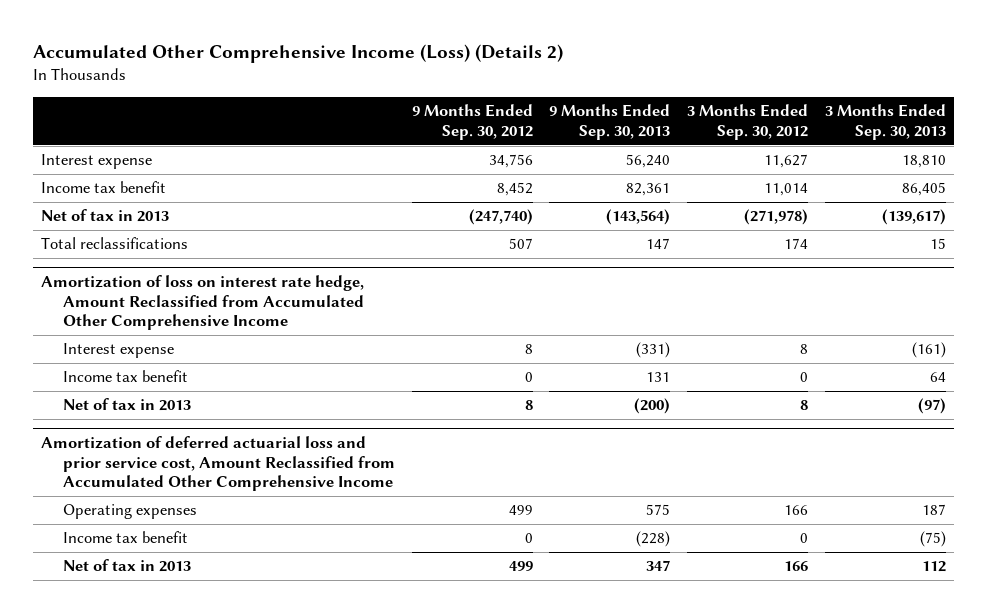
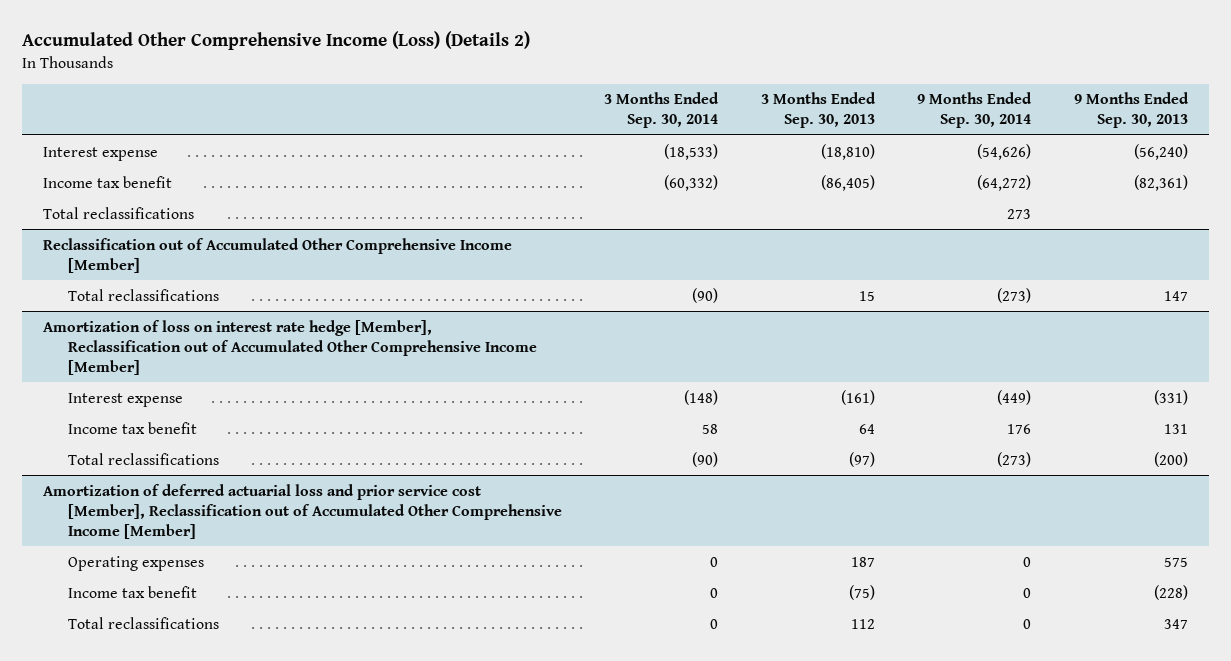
- | 9 Months Ended Sep. 30, 2012 | 9 Months Ended Sep. 30, 2013 | 3 Months Ended Sep. 30, 2012 | 3 Months Ended Sep. 30, 2013
+ | 3 Months Ended Sep. 30, 2014 | 3 Months Ended Sep. 30, 2013 | 9 Months Ended Sep. 30, 2014 | 9 Months Ended Sep. 30, 2013
- Interest expense | 34,756 | 56,240 | 11,627 | 18,810
- Income tax benefit | 8,452 | 82,361 | 11,014 | 86,405
- Net of tax in 2013 | (247,740) | (143,564) | (271,978) | (139,617)
+ Interest expense | (18,533) | (18,810) | (54,626) | (56,240)
+ Income tax benefit | (60,332) | (86,405) | (64,272) | (82,361)
+ Total reclassifications | | | 273 |
+ Reclassification out of Accumulated Other Comprehensive Income [Member]
- Amortization of loss on interest rate hedge, Amount Reclassified from Accumulated Other Comprehensive Income
+ Amortization of loss on interest rate hedge [Member], Reclassification out of Accumulated Other Comprehensive Income [Member]
- Net of tax in 2013 | 8 | (200) | 8 | (97)
- Amortization of deferred actuarial loss and prior service cost, Amount Reclassified from Accumulated Other Comprehensive Income
+ Total reclassifications | (90) | (97) | (273) | (200)
+ Amortization of deferred actuarial loss and prior service cost [Member], Reclassification out of Accumulated Other Comprehensive Income [Member]
- Net of tax in 2013 | 499 | 347 | 166 | 112
+ Total reclassifications | 0 | 112 | 0 | 347

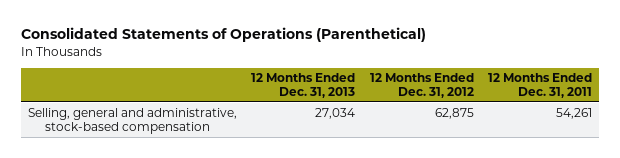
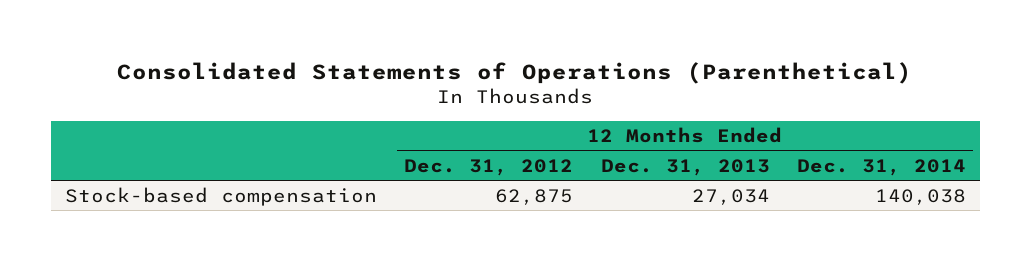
- | 12 Months Ended Dec. 31, 2013 | 12 Months Ended Dec. 31, 2012 | 12 Months Ended Dec. 31, 2011
+ | 12 Months Ended Dec. 31, 2012 | 12 Months Ended Dec. 31, 2013 | 12 Months Ended Dec. 31, 2014
- Selling, general and administrative, stock-based compensation | 27,034 | 62,875 | 54,261
+ Stock-based compensation | 62,875 | 27,034 | 140,038

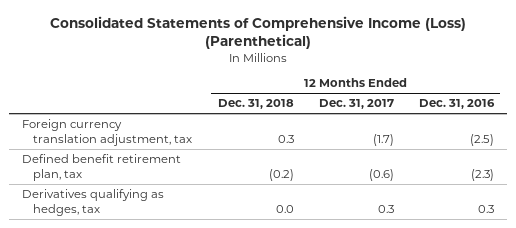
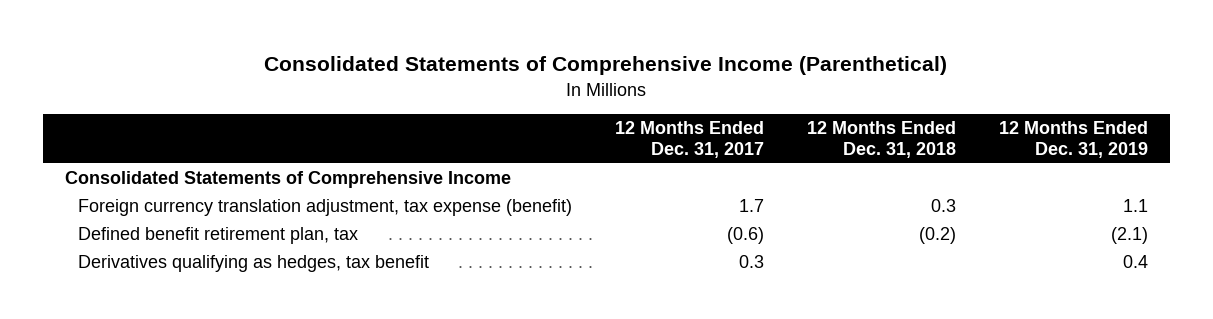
- Consolidated Statements of Comprehensive Income (Loss) (Parenthetical)
+ Consolidated Statements of Comprehensive Income (Parenthetical)
- | 12 Months Ended Dec. 31, 2018 | 12 Months Ended Dec. 31, 2017 | 12 Months Ended Dec. 31, 2016
+ | 12 Months Ended Dec. 31, 2017 | 12 Months Ended Dec. 31, 2018 | 12 Months Ended Dec. 31, 2019
- Foreign currency translation adjustment, tax | 0.3 | (1.7) | (2.5)
+ Consolidated Statements of Comprehensive Income
+ Foreign currency translation adjustment, tax expense (benefit) | 1.7 | 0.3 | 1.1
- Derivatives qualifying as hedges, tax | 0.0 | 0.3 | 0.3
+ Derivatives qualifying as hedges, tax benefit | 0.3 | | 0.4

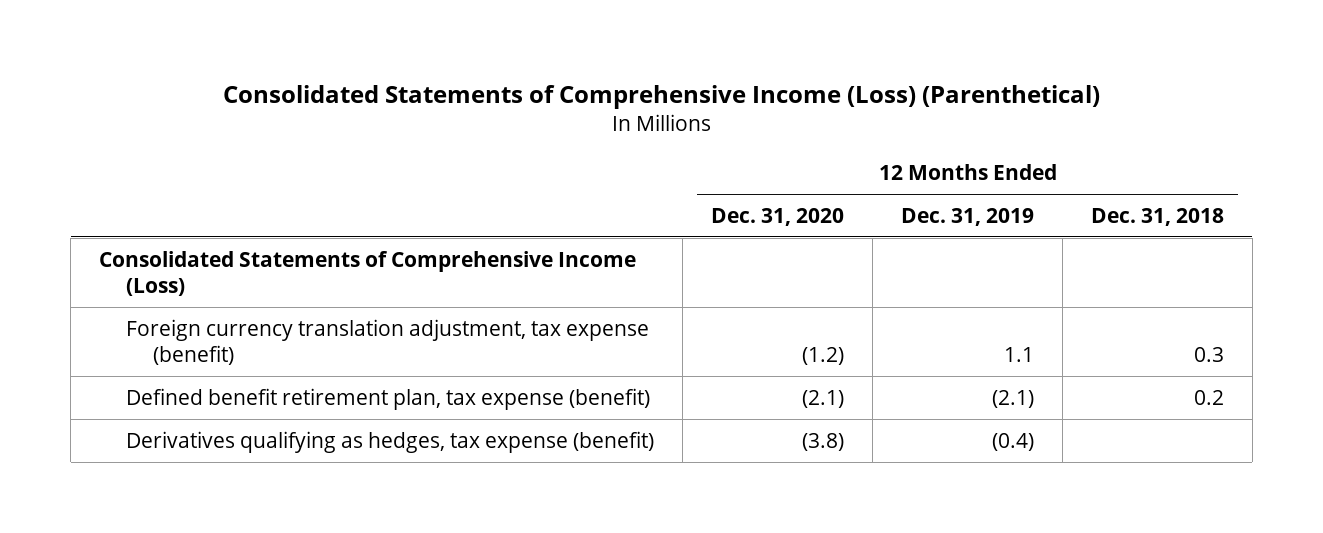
- Consolidated Statements of Comprehensive Income (Parenthetical)
+ Consolidated Statements of Comprehensive Income (Loss) (Parenthetical)
- | 12 Months Ended Dec. 31, 2017 | 12 Months Ended Dec. 31, 2018 | 12 Months Ended Dec. 31, 2019
+ | 12 Months Ended Dec. 31, 2020 | 12 Months Ended Dec. 31, 2019 | 12 Months Ended Dec. 31, 2018
- Consolidated Statements of Comprehensive Income
+ Consolidated Statements of Comprehensive Income (Loss)
- Defined benefit retirement plan, tax | (0.6) | (0.2) | (2.1)
- Derivatives qualifying as hedges, tax benefit | 0.3 | | 0.4
+ Defined benefit retirement plan, tax expense (benefit) | (2.1) | (2.1) | 0.2
+ Derivatives qualifying as hedges, tax expense (benefit) | (3.8) | (0.4) |

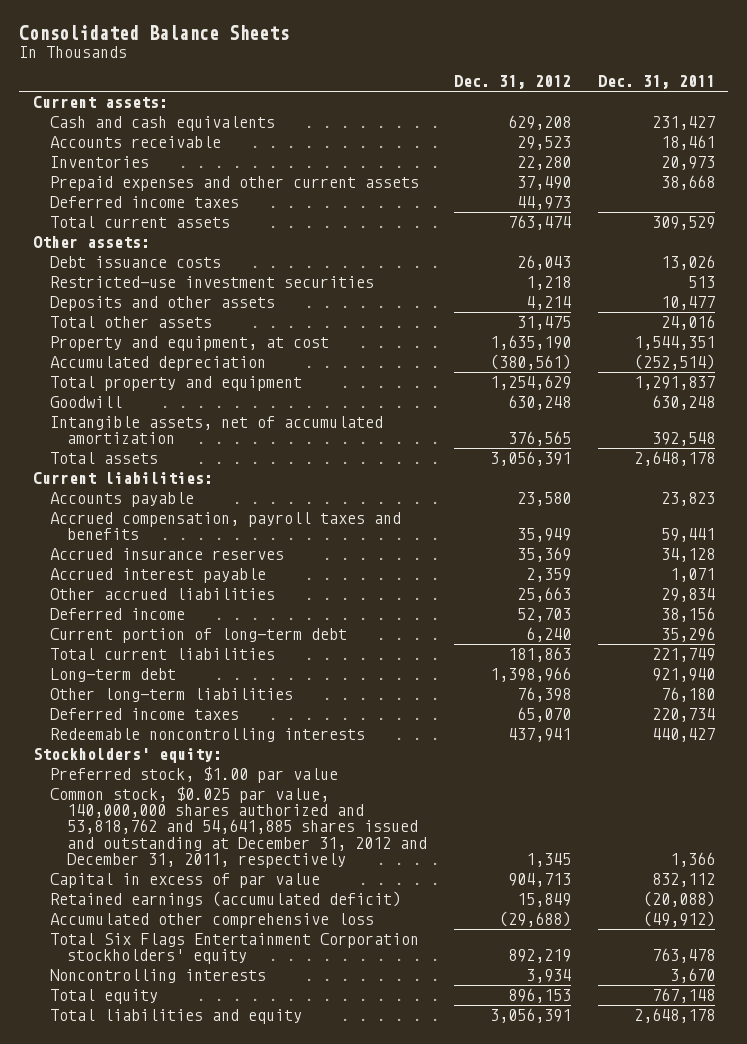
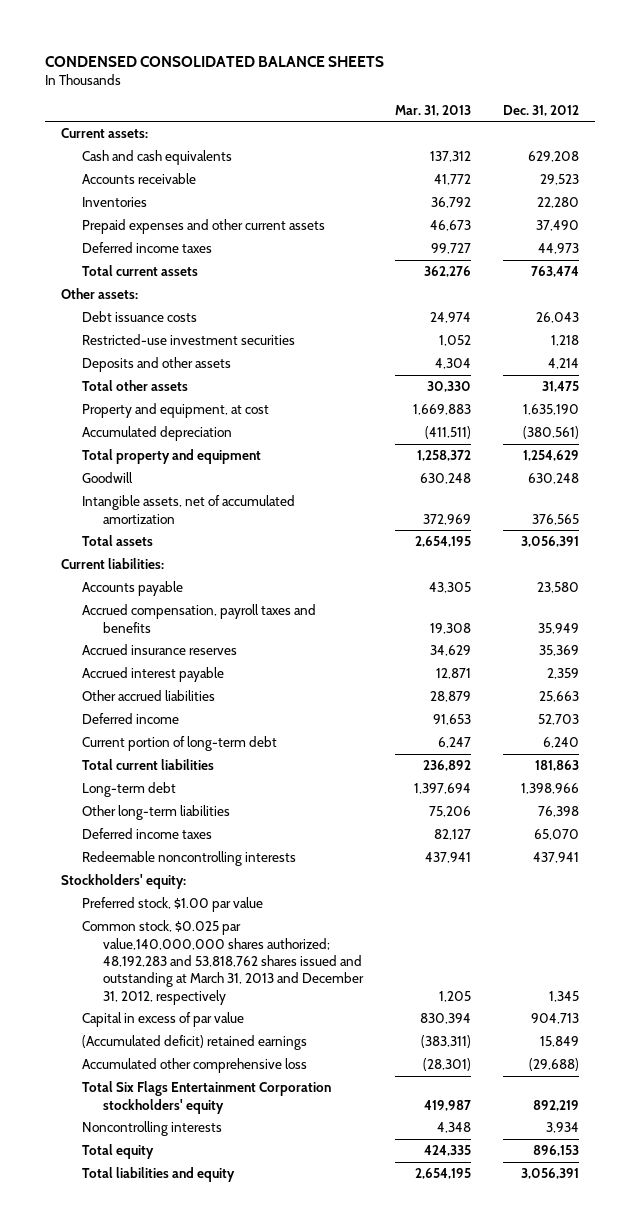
- Consolidated Balance Sheets
+ CONDENSED CONSOLIDATED BALANCE SHEETS
- | Dec. 31, 2012 | Dec. 31, 2011
+ | Mar. 31, 2013 | Dec. 31, 2012
- Common stock, $0.025 par value, 140,000,000 shares authorized and 53,818,762 and 54,641,885 shares issued and outstanding at December 31, 2012 and December 31, 2011, respectively | 1,345 | 1,366
+ Common stock, $0.025 par value,140,000,000 shares authorized; 48,192,283 and 53,818,762 shares issued and outstanding at March 31, 2013 and December 31, 2012, respectively | 1,205 | 1,345
- Retained earnings (accumulated deficit) | 15,849 | (20,088)
+ (Accumulated deficit) retained earnings | (383,311) | 15,849

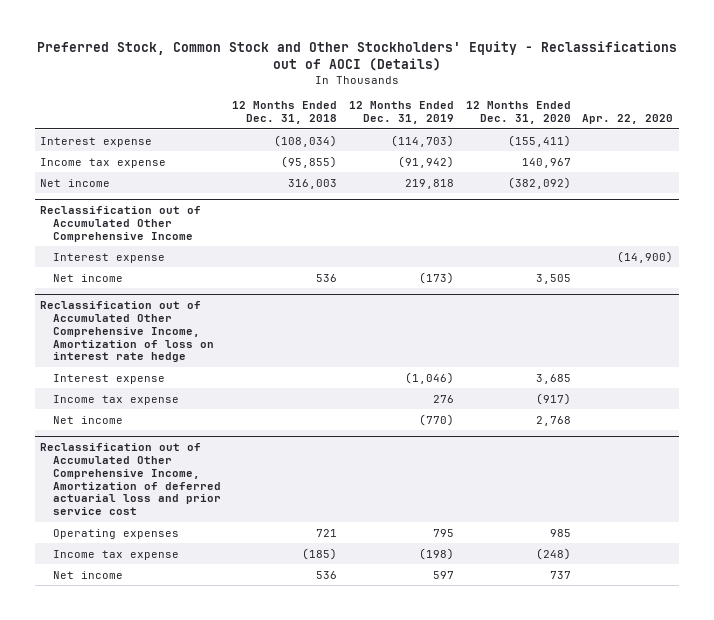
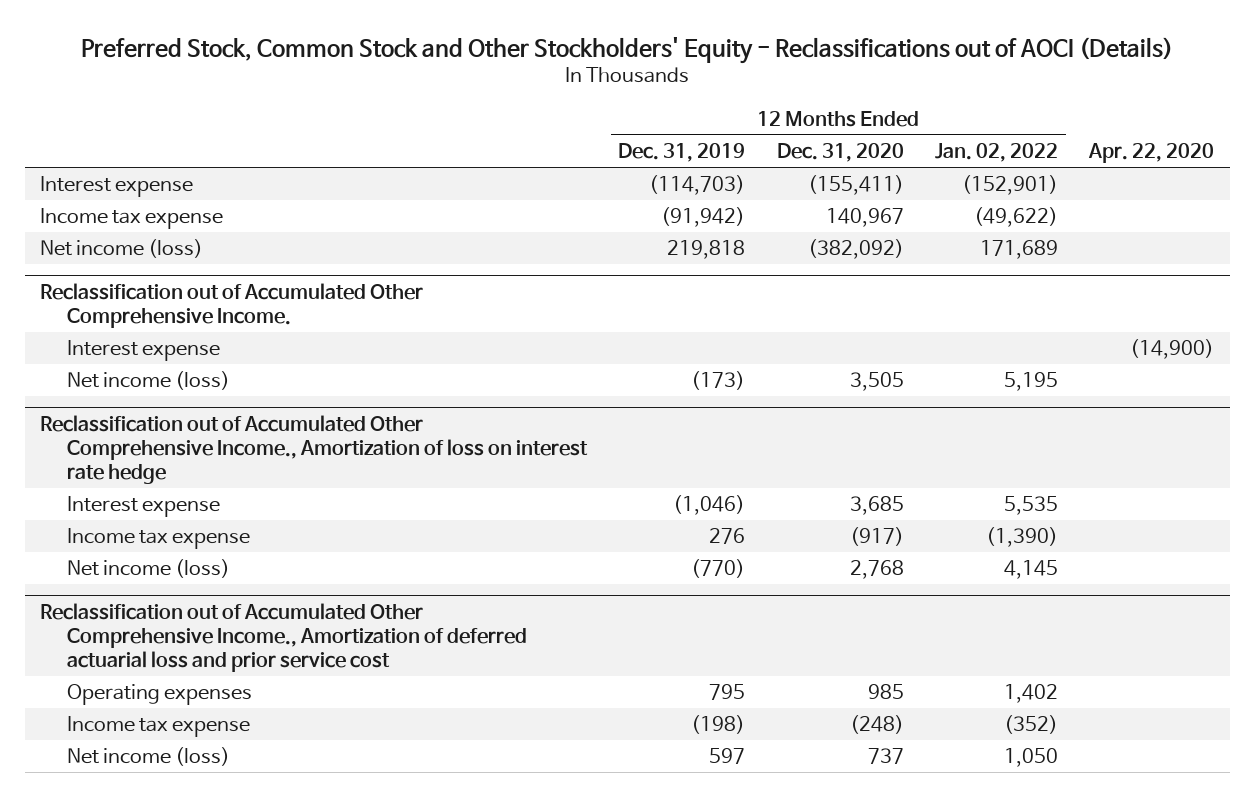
- | 12 Months Ended Dec. 31, 2018 | 12 Months Ended Dec. 31, 2019 | 12 Months Ended Dec. 31, 2020 | Apr. 22, 2020
+ | 12 Months Ended Dec. 31, 2019 | 12 Months Ended Dec. 31, 2020 | 12 Months Ended Jan. 02, 2022 | Apr. 22, 2020
- Net income | 316,003 | 219,818 | (382,092) |
- Reclassification out of Accumulated Other Comprehensive Income
+ Net income (loss) | 219,818 | (382,092) | 171,689 |
+ Reclassification out of Accumulated Other Comprehensive Income.
- Net income | 536 | (173) | 3,505 |
- Reclassification out of Accumulated Other Comprehensive Income, Amortization of loss on interest rate hedge
+ Net income (loss) | (173) | 3,505 | 5,195 |
+ Reclassification out of Accumulated Other Comprehensive Income., Amortization of loss on interest rate hedge
- Net income | | (770) | 2,768 |
- Reclassification out of Accumulated Other Comprehensive Income, Amortization of deferred actuarial loss and prior service cost
+ Net income (loss) | (770) | 2,768 | 4,145 |
+ Reclassification out of Accumulated Other Comprehensive Income., Amortization of deferred actuarial loss and prior service cost
- Net income | 536 | 597 | 737 |
+ Net income (loss) | 597 | 737 | 1,050 |

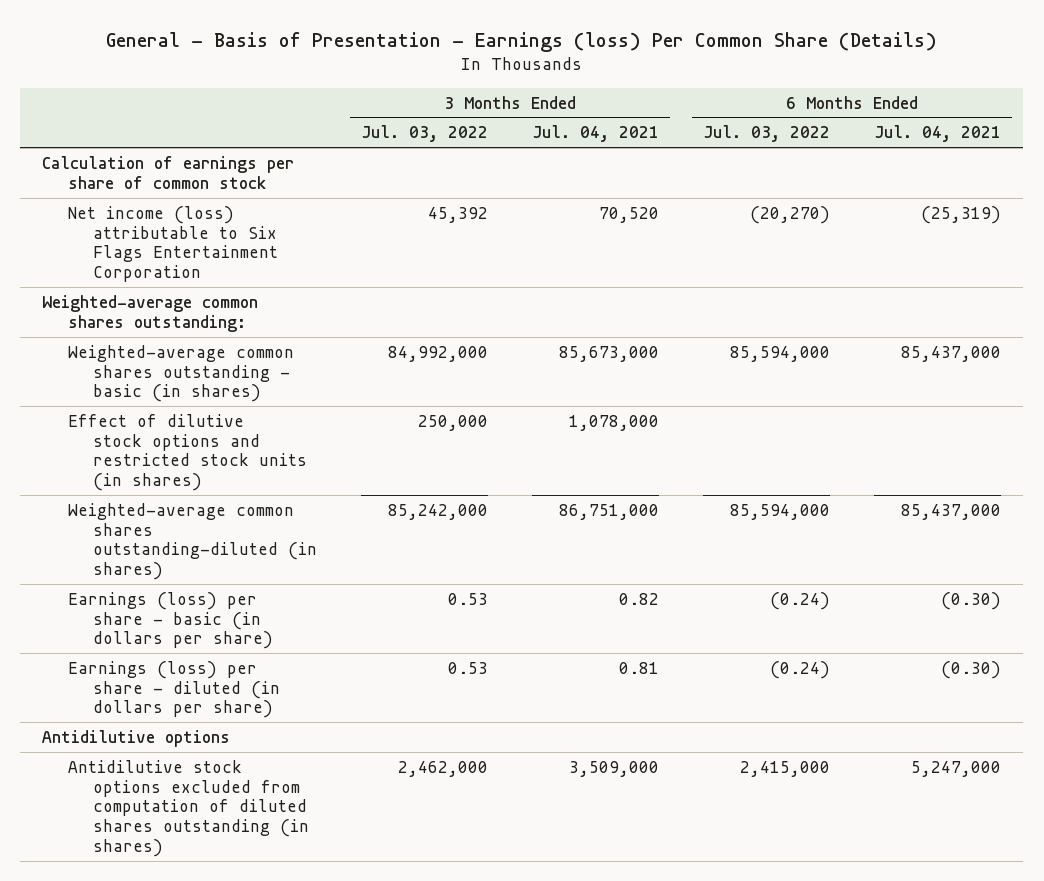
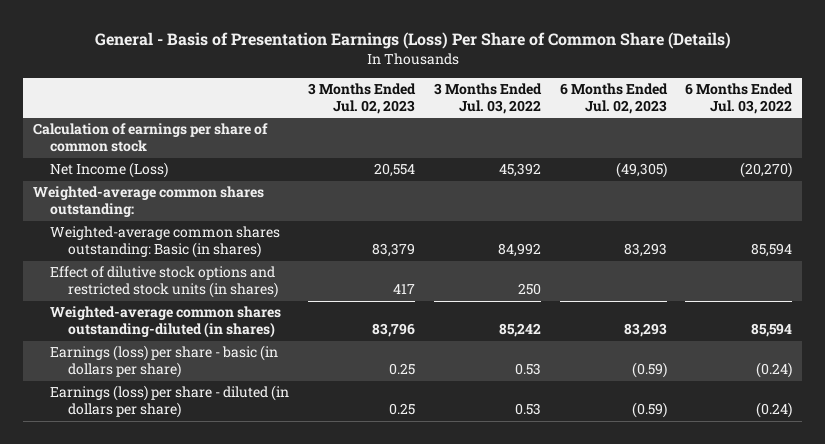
- General - Basis of Presentation - Earnings (loss) Per Common Share (Details)
+ General - Basis of Presentation Earnings (Loss) Per Share of Common Share (Details)
- | 3 Months Ended Jul. 03, 2022 | 3 Months Ended Jul. 04, 2021 | 6 Months Ended Jul. 03, 2022 | 6 Months Ended Jul. 04, 2021
+ | 3 Months Ended Jul. 02, 2023 | 3 Months Ended Jul. 03, 2022 | 6 Months Ended Jul. 02, 2023 | 6 Months Ended Jul. 03, 2022
- Net income (loss) attributable to Six Flags Entertainment Corporation | 45,392 | 70,520 | (20,270) | (25,319)
+ Net Income (Loss) | 20,554 | 45,392 | (49,305) | (20,270)
- Weighted-average common shares outstanding - basic (in shares) | 84,992,000 | 85,673,000 | 85,594,000 | 85,437,000
- Effect of dilutive stock options and restricted stock units (in shares) | 250,000 | 1,078,000 | |
- Weighted-average common shares outstanding-diluted (in shares) | 85,242,000 | 86,751,000 | 85,594,000 | 85,437,000
+ Weighted-average common shares outstanding: Basic (in shares) | 83,379 | 84,992 | 83,293 | 85,594
+ Effect of dilutive stock options and restricted stock units (in shares) | 417 | 250 | |
+ Weighted-average common shares outstanding-diluted (in shares) | 83,796 | 85,242 | 83,293 | 85,594
- Antidilutive options
- Antidilutive stock options excluded from computation of diluted shares outstanding (in shares) | 2,462,000 | 3,509,000 | 2,415,000 | 5,247,000

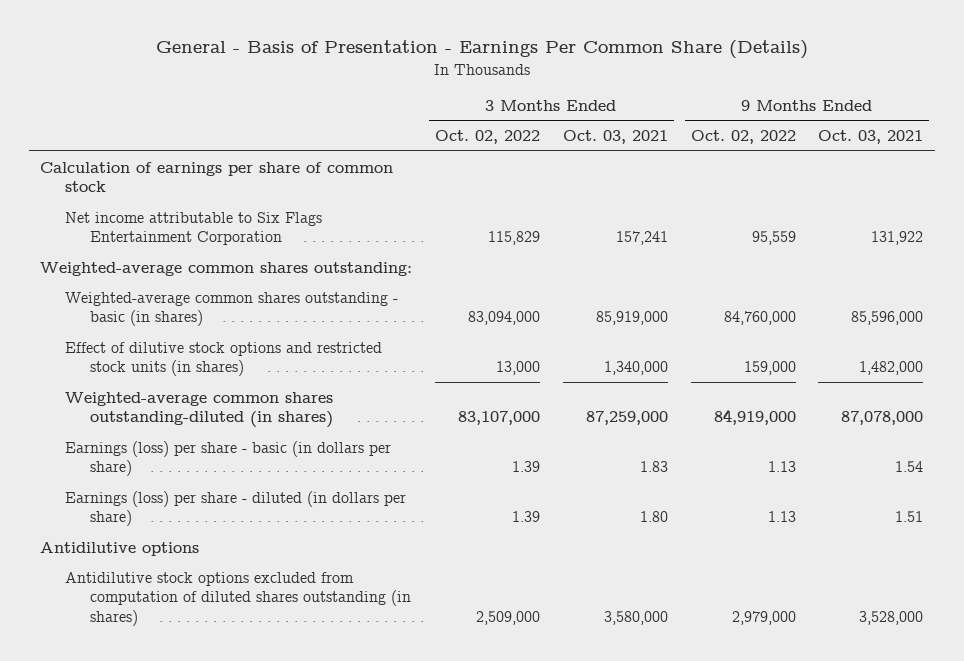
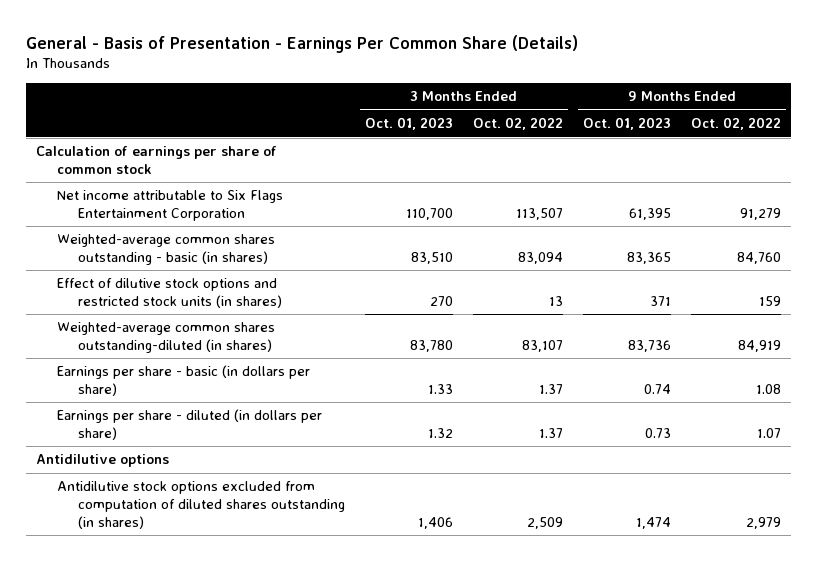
- | 3 Months Ended Oct. 02, 2022 | 3 Months Ended Oct. 03, 2021 | 9 Months Ended Oct. 02, 2022 | 9 Months Ended Oct. 03, 2021
+ | 3 Months Ended Oct. 01, 2023 | 3 Months Ended Oct. 02, 2022 | 9 Months Ended Oct. 01, 2023 | 9 Months Ended Oct. 02, 2022
- Net income attributable to Six Flags Entertainment Corporation | 115,829 | 157,241 | 95,559 | 131,922
- Weighted-average common shares outstanding:
- Weighted-average common shares outstanding - basic (in shares) | 83,094,000 | 85,919,000 | 84,760,000 | 85,596,000
- Effect of dilutive stock options and restricted stock units (in shares) | 13,000 | 1,340,000 | 159,000 | 1,482,000
- Weighted-average common shares outstanding-diluted (in shares) | 83,107,000 | 87,259,000 | 84,919,000 | 87,078,000
- Earnings (loss) per share - basic (in dollars per share) | 1.39 | 1.83 | 1.13 | 1.54
- Earnings (loss) per share - diluted (in dollars per share) | 1.39 | 1.80 | 1.13 | 1.51
+ Net income attributable to Six Flags Entertainment Corporation | 110,700 | 113,507 | 61,395 | 91,279
+ Weighted-average common shares outstanding - basic (in shares) | 83,510 | 83,094 | 83,365 | 84,760
+ Effect of dilutive stock options and restricted stock units (in shares) | 270 | 13 | 371 | 159
+ Weighted-average common shares outstanding-diluted (in shares) | 83,780 | 83,107 | 83,736 | 84,919
+ Earnings per share - basic (in dollars per share) | 1.33 | 1.37 | 0.74 | 1.08
+ Earnings per share - diluted (in dollars per share) | 1.32 | 1.37 | 0.73 | 1.07
- Antidilutive stock options excluded from computation of diluted shares outstanding (in shares) | 2,509,000 | 3,580,000 | 2,979,000 | 3,528,000
+ Antidilutive stock options excluded from computation of diluted shares outstanding (in shares) | 1,406 | 2,509 | 1,474 | 2,979

